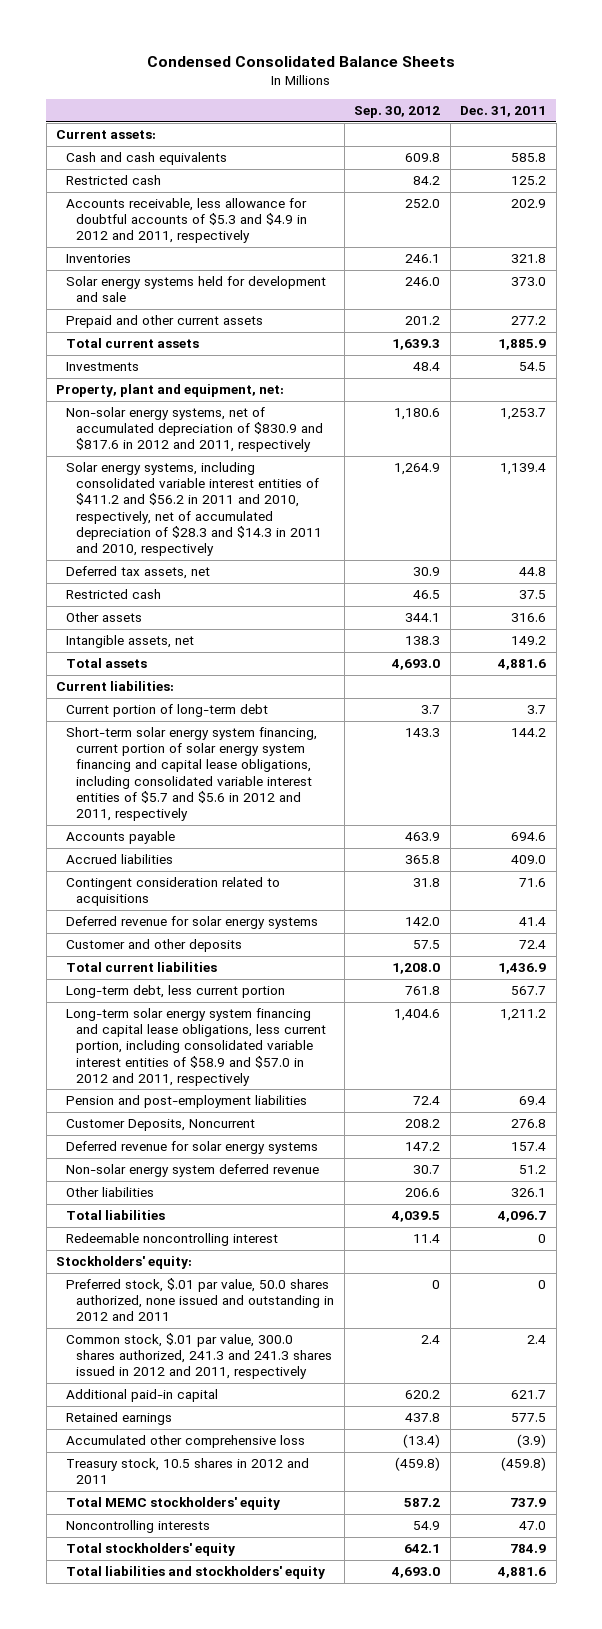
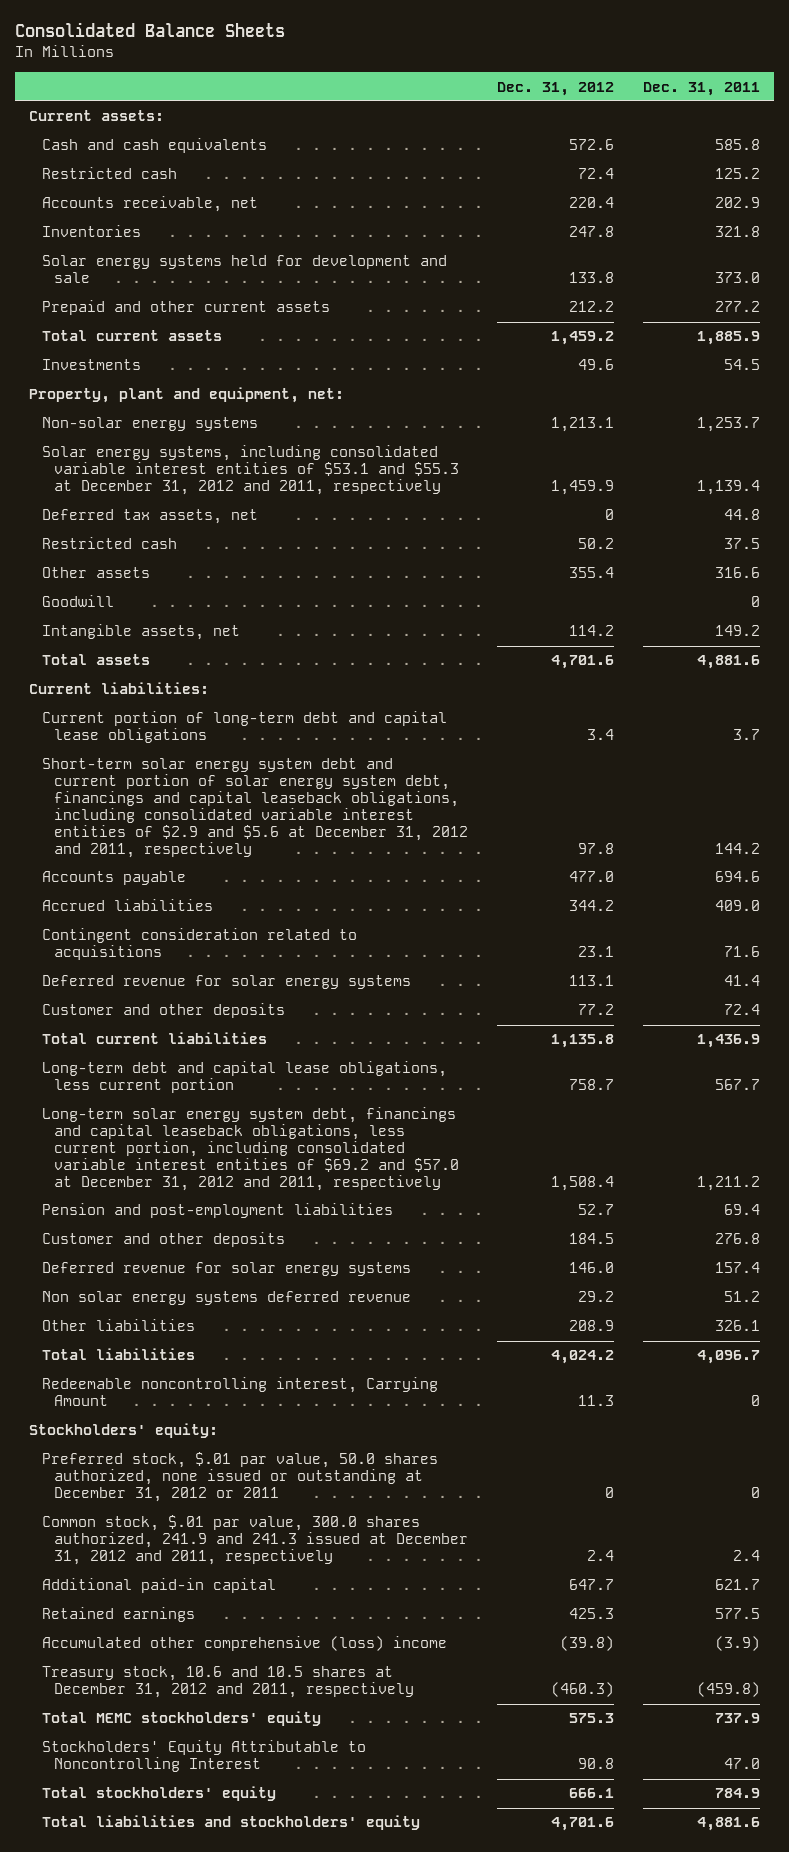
- Condensed Consolidated Balance Sheets
+ Consolidated Balance Sheets
- | Sep. 30, 2012 | Dec. 31, 2011
+ | Dec. 31, 2012 | Dec. 31, 2011
- Accounts receivable, less allowance for doubtful accounts of $5.3 and $4.9 in 2012 and 2011, respectively | 252.0 | 202.9
+ Accounts receivable, net | 220.4 | 202.9
- Non-solar energy systems, net of accumulated depreciation of $830.9 and $817.6 in 2012 and 2011, respectively | 1,180.6 | 1,253.7
- Solar energy systems, including consolidated variable interest entities of $411.2 and $56.2 in 2011 and 2010, respectively, net of accumulated depreciation of $28.3 and $14.3 in 2011 and 2010, respectively | 1,264.9 | 1,139.4
+ Non-solar energy systems | 1,213.1 | 1,253.7
+ Solar energy systems, including consolidated variable interest entities of $53.1 and $55.3 at December 31, 2012 and 2011, respectively | 1,459.9 | 1,139.4
+ Goodwill | | 0
- Current portion of long-term debt | 3.7 | 3.7
- Short-term solar energy system financing, current portion of solar energy system financing and capital lease obligations, including consolidated variable interest entities of $5.7 and $5.6 in 2012 and 2011, respectively | 143.3 | 144.2
+ Current portion of long-term debt and capital lease obligations | 3.4 | 3.7
+ Short-term solar energy system debt and current portion of solar energy system debt, financings and capital leaseback obligations, including consolidated variable interest entities of $2.9 and $5.6 at December 31, 2012 and 2011, respectively | 97.8 | 144.2
- Long-term debt, less current portion | 761.8 | 567.7
- Long-term solar energy system financing and capital lease obligations, less current portion, including consolidated variable interest entities of $58.9 and $57.0 in 2012 and 2011, respectively | 1,404.6 | 1,211.2
+ Long-term debt and capital lease obligations, less current portion | 758.7 | 567.7
+ Long-term solar energy system debt, financings and capital leaseback obligations, less current portion, including consolidated variable interest entities of $69.2 and $57.0 at December 31, 2012 and 2011, respectively | 1,508.4 | 1,211.2
- Customer Deposits, Noncurrent | 208.2 | 276.8
+ Customer and other deposits | 184.5 | 276.8
- Non-solar energy system deferred revenue | 30.7 | 51.2
+ Non solar energy systems deferred revenue | 29.2 | 51.2
- Redeemable noncontrolling interest | 11.4 | 0
+ Redeemable noncontrolling interest, Carrying Amount | 11.3 | 0
- Preferred stock, $.01 par value, 50.0 shares authorized, none issued and outstanding in 2012 and 2011 | 0 | 0
- Common stock, $.01 par value, 300.0 shares authorized, 241.3 and 241.3 shares issued in 2012 and 2011, respectively | 2.4 | 2.4
+ Preferred stock, $.01 par value, 50.0 shares authorized, none issued or outstanding at December 31, 2012 or 2011 | 0 | 0
+ Common stock, $.01 par value, 300.0 shares authorized, 241.9 and 241.3 issued at December 31, 2012 and 2011, respectively | 2.4 | 2.4
- Accumulated other comprehensive loss | (13.4) | (3.9)
- Treasury stock, 10.5 shares in 2012 and 2011 | (459.8) | (459.8)
+ Accumulated other comprehensive (loss) income | (39.8) | (3.9)
+ Treasury stock, 10.6 and 10.5 shares at December 31, 2012 and 2011, respectively | (460.3) | (459.8)
- Noncontrolling interests | 54.9 | 47.0
+ Stockholders' Equity Attributable to Noncontrolling Interest | 90.8 | 47.0

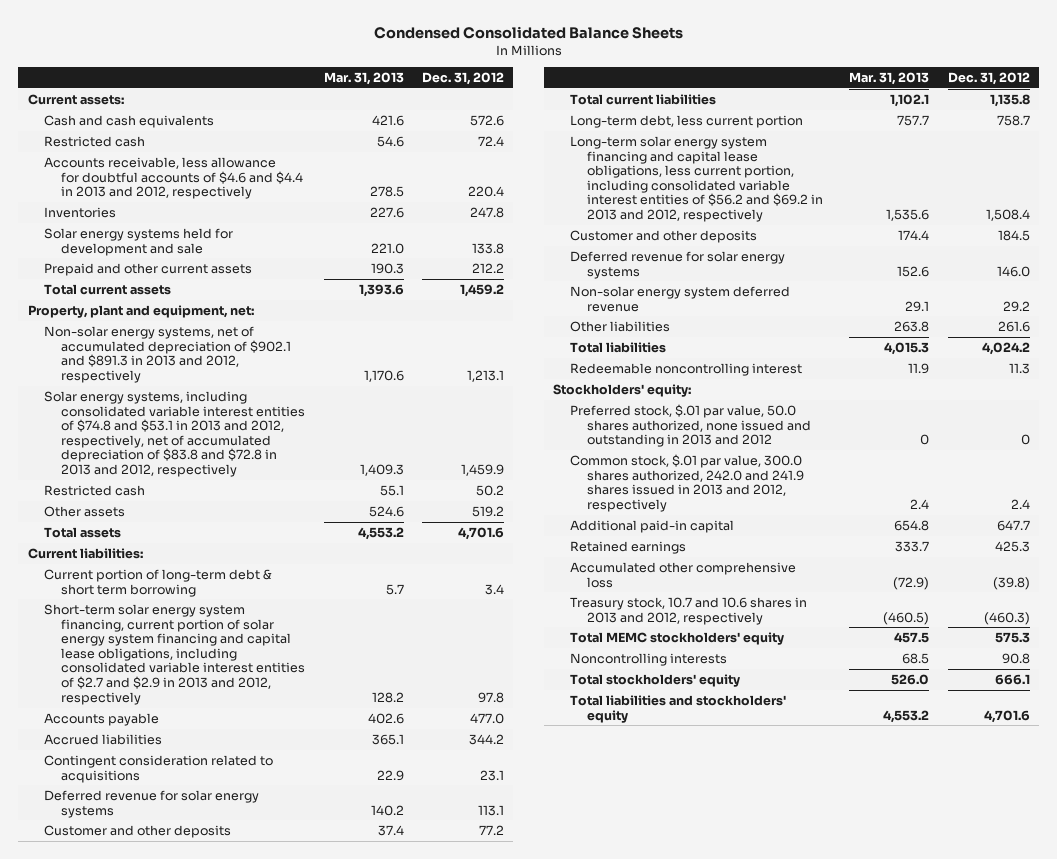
- Consolidated Balance Sheets
+ Condensed Consolidated Balance Sheets
- | Dec. 31, 2012 | Dec. 31, 2011
+ | Mar. 31, 2013 | Dec. 31, 2012
- Accounts receivable, net | 220.4 | 202.9
+ Accounts receivable, less allowance for doubtful accounts of $4.6 and $4.4 in 2013 and 2012, respectively | 278.5 | 220.4
- Investments | 49.6 | 54.5
- Non-solar energy systems | 1,213.1 | 1,253.7
- Solar energy systems, including consolidated variable interest entities of $53.1 and $55.3 at December 31, 2012 and 2011, respectively | 1,459.9 | 1,139.4
- Deferred tax assets, net | 0 | 44.8
+ Non-solar energy systems, net of accumulated depreciation of $902.1 and $891.3 in 2013 and 2012, respectively | 1,170.6 | 1,213.1
+ Solar energy systems, including consolidated variable interest entities of $74.8 and $53.1 in 2013 and 2012, respectively, net of accumulated depreciation of $83.8 and $72.8 in 2013 and 2012, respectively | 1,409.3 | 1,459.9
- Other assets | 355.4 | 316.6
- Goodwill | | 0
- Intangible assets, net | 114.2 | 149.2
+ Other assets | 524.6 | 519.2
- Current portion of long-term debt and capital lease obligations | 3.4 | 3.7
- Short-term solar energy system debt and current portion of solar energy system debt, financings and capital leaseback obligations, including consolidated variable interest entities of $2.9 and $5.6 at December 31, 2012 and 2011, respectively | 97.8 | 144.2
+ Current portion of long-term debt & short term borrowing | 5.7 | 3.4
+ Short-term solar energy system financing, current portion of solar energy system financing and capital lease obligations, including consolidated variable interest entities of $2.7 and $2.9 in 2013 and 2012, respectively | 128.2 | 97.8
- Long-term debt and capital lease obligations, less current portion | 758.7 | 567.7
- Long-term solar energy system debt, financings and capital leaseback obligations, less current portion, including consolidated variable interest entities of $69.2 and $57.0 at December 31, 2012 and 2011, respectively | 1,508.4 | 1,211.2
- Pension and post-employment liabilities | 52.7 | 69.4
+ Long-term debt, less current portion | 757.7 | 758.7
+ Long-term solar energy system financing and capital lease obligations, less current portion, including consolidated variable interest entities of $56.2 and $69.2 in 2013 and 2012, respectively | 1,535.6 | 1,508.4
- Non solar energy systems deferred revenue | 29.2 | 51.2
- Other liabilities | 208.9 | 326.1
+ Non-solar energy system deferred revenue | 29.1 | 29.2
+ Other liabilities | 263.8 | 261.6
- Redeemable noncontrolling interest, Carrying Amount | 11.3 | 0
+ Redeemable noncontrolling interest | 11.9 | 11.3
- Preferred stock, $.01 par value, 50.0 shares authorized, none issued or outstanding at December 31, 2012 or 2011 | 0 | 0
- Common stock, $.01 par value, 300.0 shares authorized, 241.9 and 241.3 issued at December 31, 2012 and 2011, respectively | 2.4 | 2.4
+ Preferred stock, $.01 par value, 50.0 shares authorized, none issued and outstanding in 2013 and 2012 | 0 | 0
+ Common stock, $.01 par value, 300.0 shares authorized, 242.0 and 241.9 shares issued in 2013 and 2012, respectively | 2.4 | 2.4
- Accumulated other comprehensive (loss) income | (39.8) | (3.9)
- Treasury stock, 10.6 and 10.5 shares at December 31, 2012 and 2011, respectively | (460.3) | (459.8)
+ Accumulated other comprehensive loss | (72.9) | (39.8)
+ Treasury stock, 10.7 and 10.6 shares in 2013 and 2012, respectively | (460.5) | (460.3)
- Stockholders' Equity Attributable to Noncontrolling Interest | 90.8 | 47.0
+ Noncontrolling interests | 68.5 | 90.8

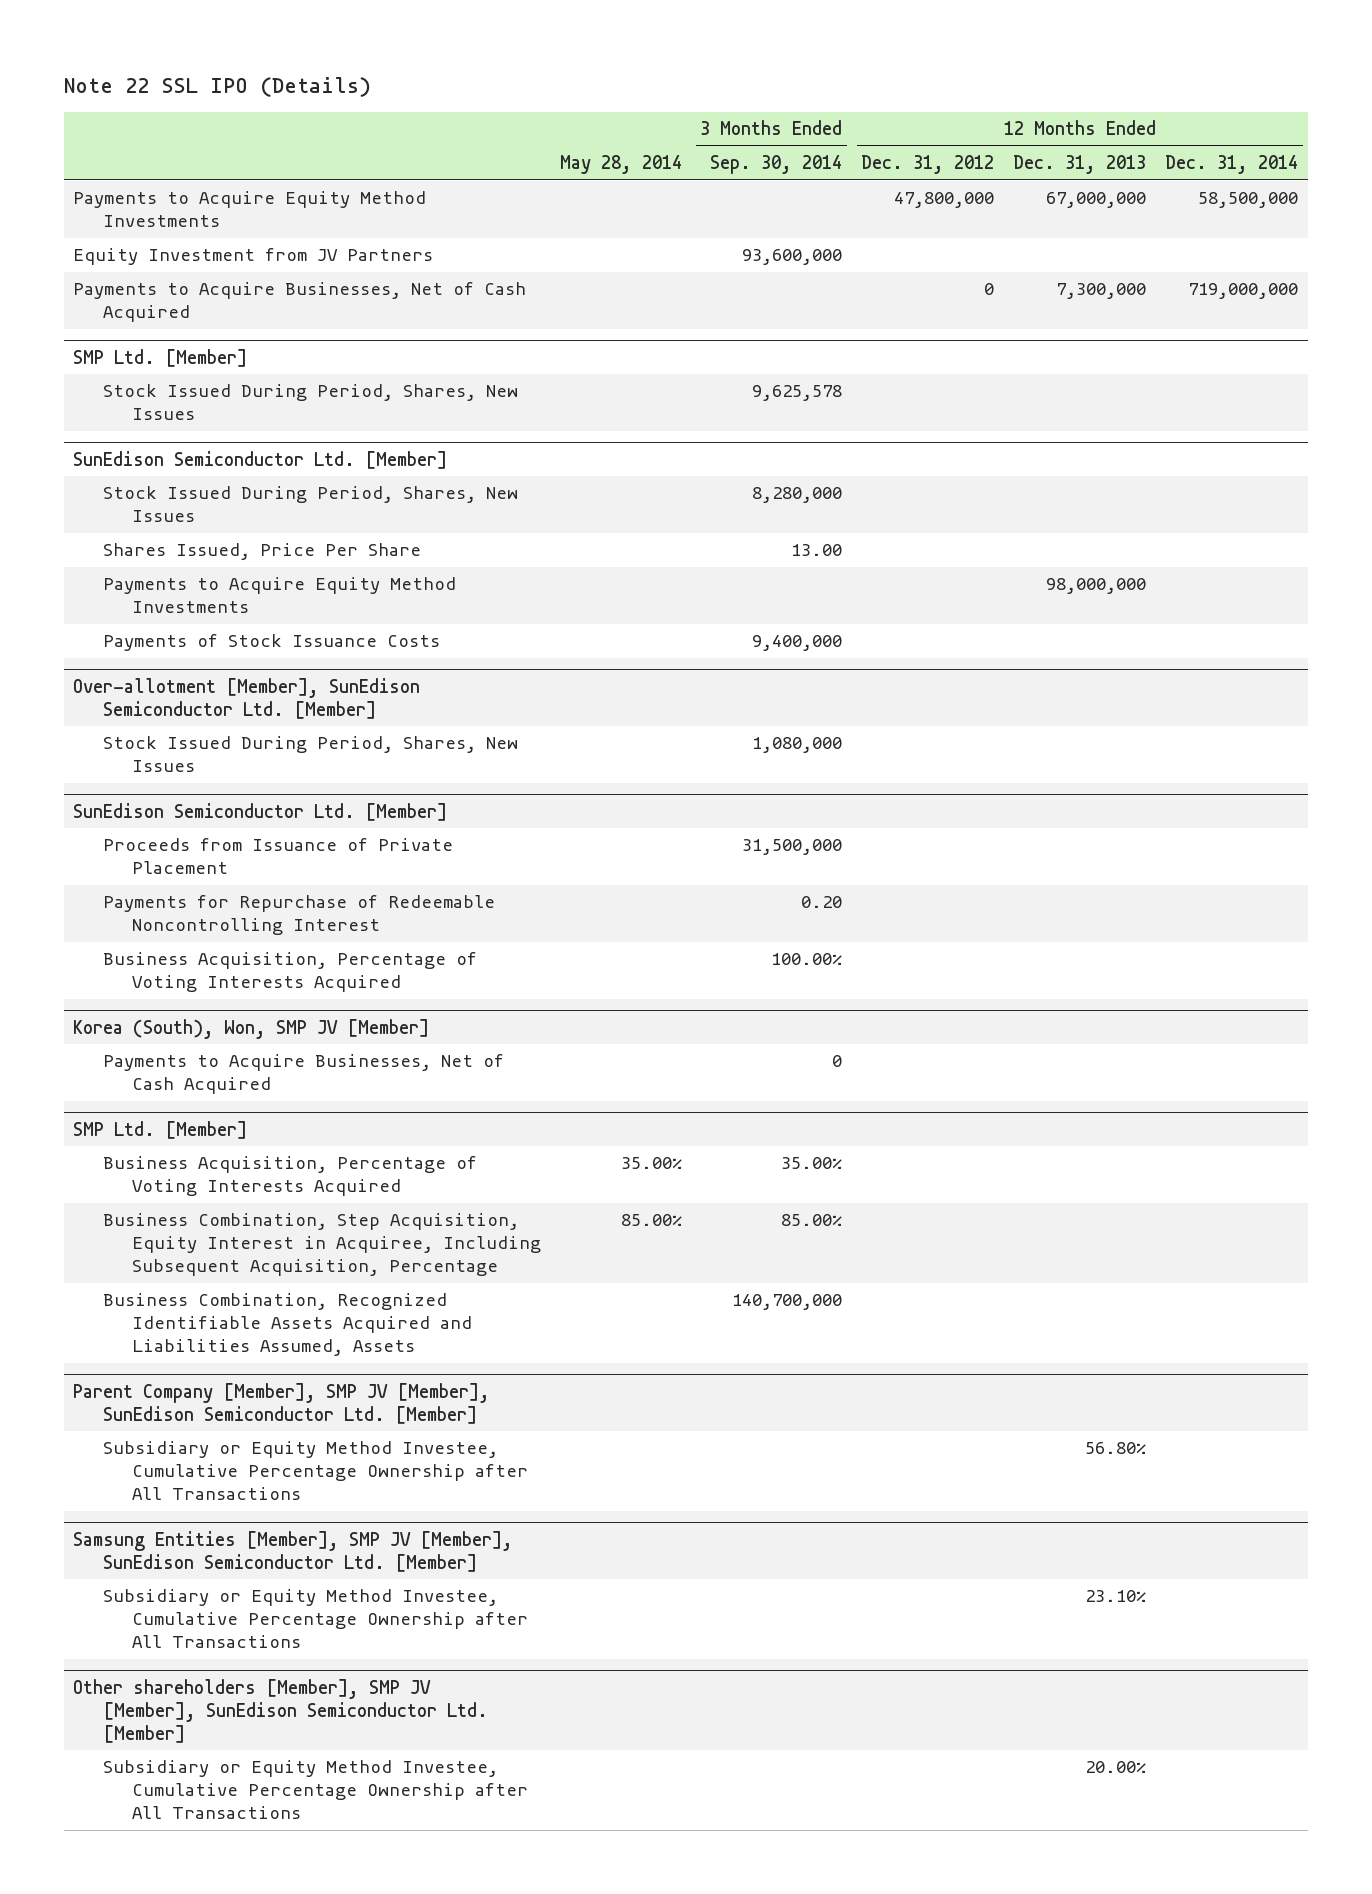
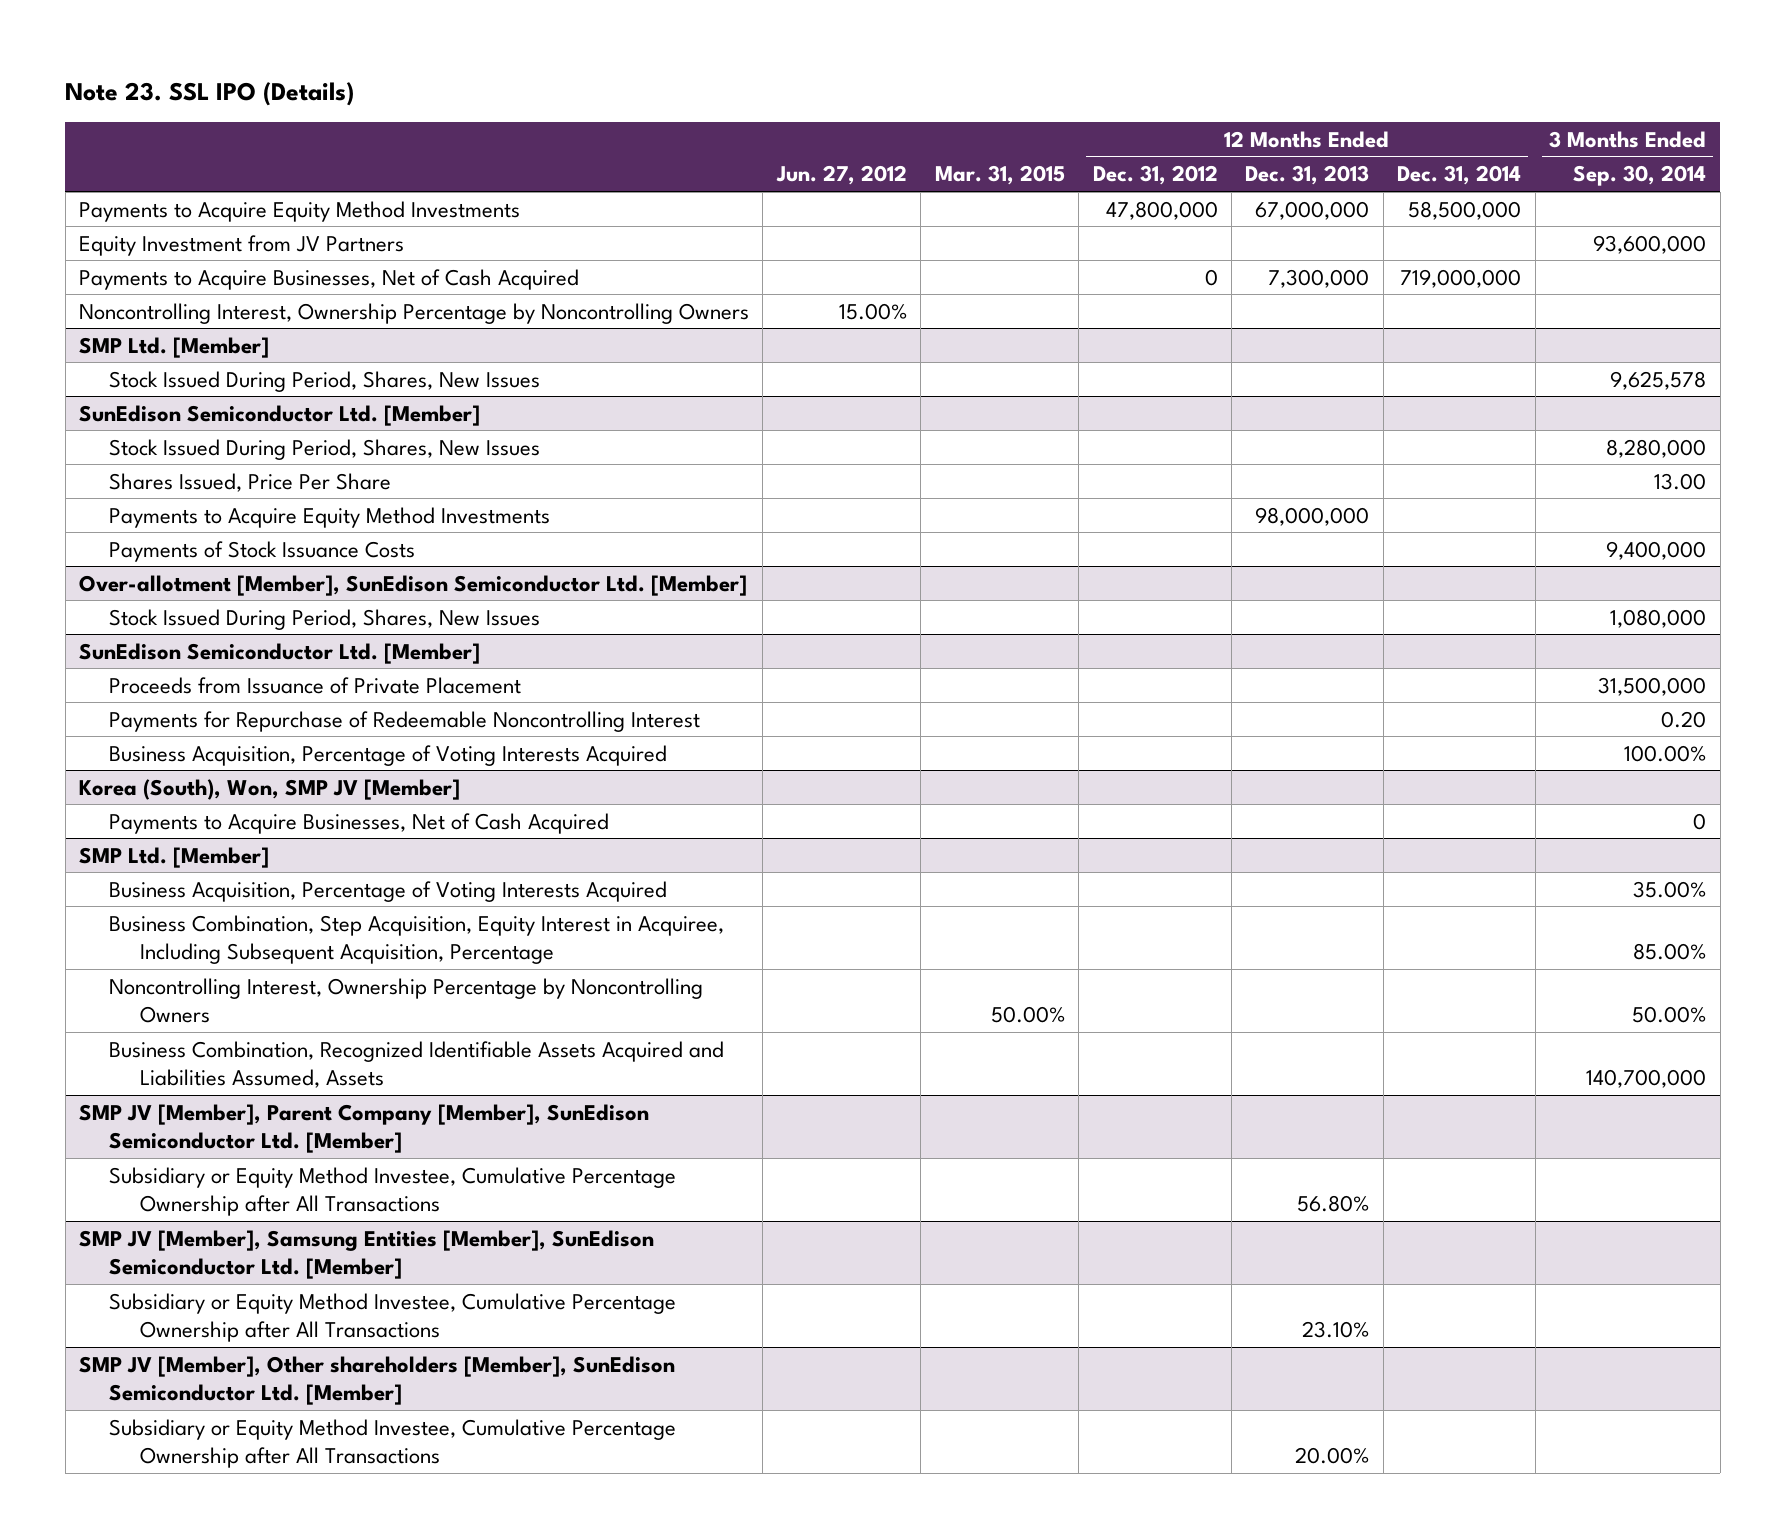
- Note 22 SSL IPO (Details)
+ Note 23. SSL IPO (Details)
- | May 28, 2014 | 3 Months Ended Sep. 30, 2014 | 12 Months Ended Dec. 31, 2012 | 12 Months Ended Dec. 31, 2013 | 12 Months Ended Dec. 31, 2014
+ | Jun. 27, 2012 | Mar. 31, 2015 | 12 Months Ended Dec. 31, 2012 | 12 Months Ended Dec. 31, 2013 | 12 Months Ended Dec. 31, 2014 | 3 Months Ended Sep. 30, 2014
+ Noncontrolling Interest, Ownership Percentage by Noncontrolling Owners | 15.00% | | | | |
@ SMP Ltd. [Member]
+ Noncontrolling Interest, Ownership Percentage by Noncontrolling Owners | | 50.00% | | | | 50.00%
- Parent Company [Member], SMP JV [Member], SunEdison Semiconductor Ltd. [Member]
+ SMP JV [Member], Parent Company [Member], SunEdison Semiconductor Ltd. [Member]
- Samsung Entities [Member], SMP JV [Member], SunEdison Semiconductor Ltd. [Member]
+ SMP JV [Member], Samsung Entities [Member], SunEdison Semiconductor Ltd. [Member]
- Other shareholders [Member], SMP JV [Member], SunEdison Semiconductor Ltd. [Member]
+ SMP JV [Member], Other shareholders [Member], SunEdison Semiconductor Ltd. [Member]

